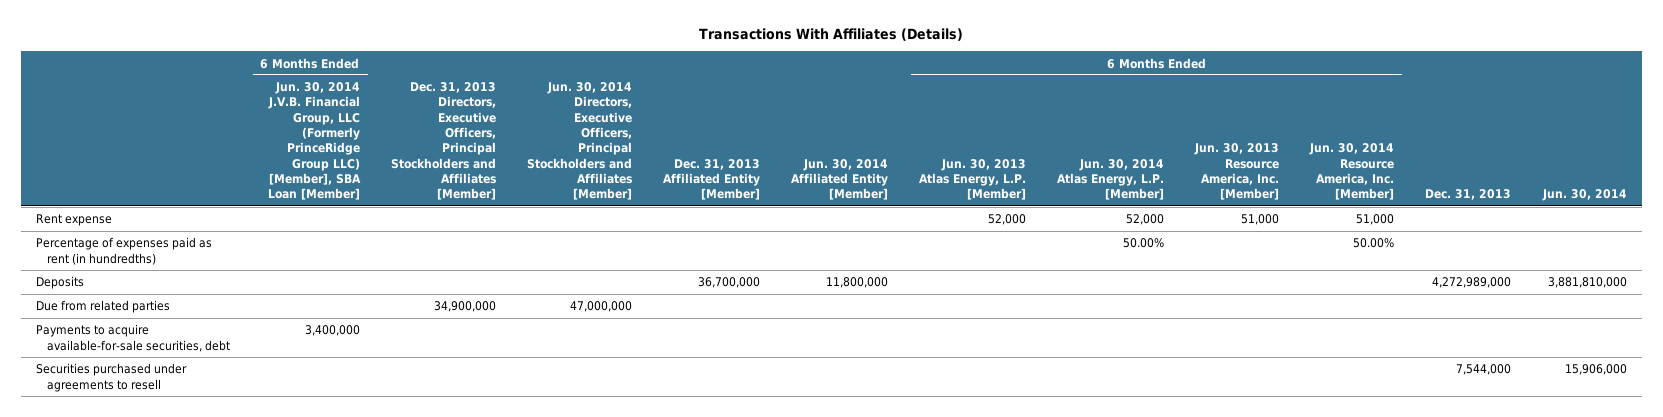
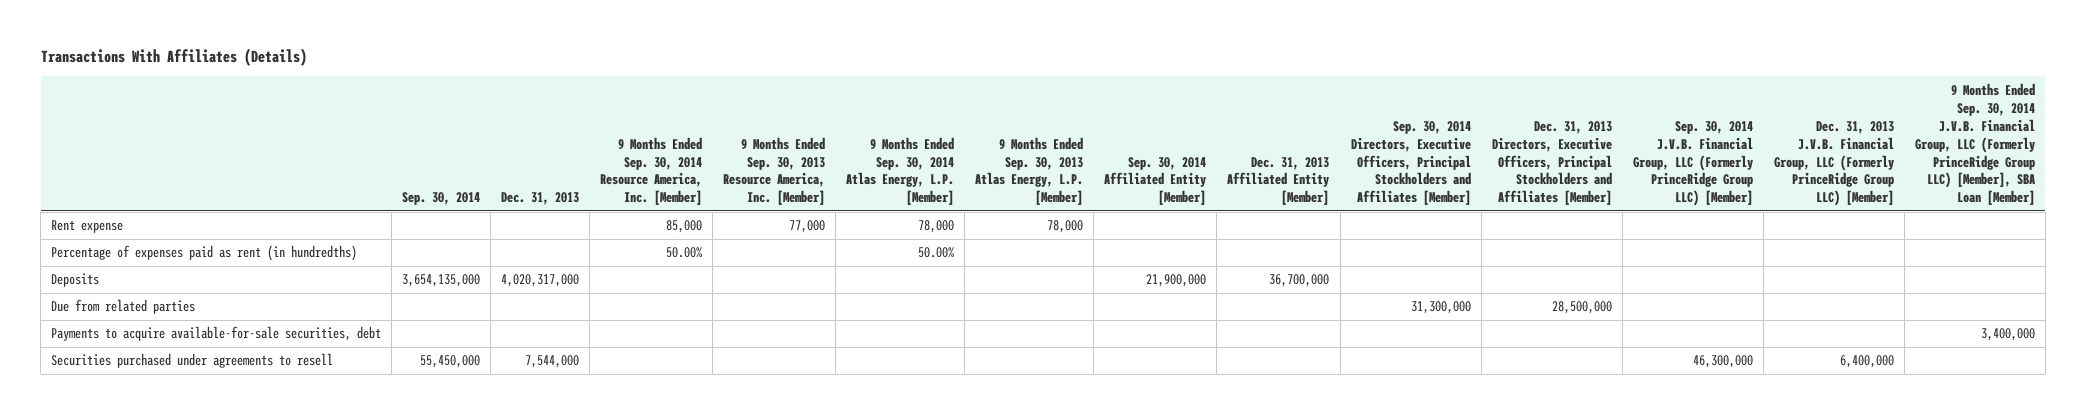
- | 6 Months Ended Jun. 30, 2014 J.V.B. Financial Group, LLC (Formerly PrinceRidge Group LLC) [Member], SBA Loan [Member] | Dec. 31, 2013 Directors, Executive Officers, Principal Stockholders and Affiliates [Member] | Jun. 30, 2014 Directors, Executive Officers, Principal Stockholders and Affiliates [Member] | Dec. 31, 2013 Affiliated Entity [Member] | Jun. 30, 2014 Affiliated Entity [Member] | 6 Months Ended Jun. 30, 2013 Atlas Energy, L.P. [Member] | 6 Months Ended Jun. 30, 2014 Atlas Energy, L.P. [Member] | 6 Months Ended Jun. 30, 2013 Resource America, Inc. [Member] | 6 Months Ended Jun. 30, 2014 Resource America, Inc. [Member] | Dec. 31, 2013 | Jun. 30, 2014
+ | Sep. 30, 2014 | Dec. 31, 2013 | 9 Months Ended Sep. 30, 2014 Resource America, Inc. [Member] | 9 Months Ended Sep. 30, 2013 Resource America, Inc. [Member] | 9 Months Ended Sep. 30, 2014 Atlas Energy, L.P. [Member] | 9 Months Ended Sep. 30, 2013 Atlas Energy, L.P. [Member] | Sep. 30, 2014 Affiliated Entity [Member] | Dec. 31, 2013 Affiliated Entity [Member] | Sep. 30, 2014 Directors, Executive Officers, Principal Stockholders and Affiliates [Member] | Dec. 31, 2013 Directors, Executive Officers, Principal Stockholders and Affiliates [Member] | Sep. 30, 2014 J.V.B. Financial Group, LLC (Formerly PrinceRidge Group LLC) [Member] | Dec. 31, 2013 J.V.B. Financial Group, LLC (Formerly PrinceRidge Group LLC) [Member] | 9 Months Ended Sep. 30, 2014 J.V.B. Financial Group, LLC (Formerly PrinceRidge Group LLC) [Member], SBA Loan [Member]
- Deposits | | | | 36,700,000 | 11,800,000 | | | | | 4,272,989,000 | 3,881,810,000
- Due from related parties | | 34,900,000 | 47,000,000 | | | | | | | |
+ Deposits | 3,654,135,000 | 4,020,317,000 | | | | | 21,900,000 | 36,700,000 | | | | |
+ Due from related parties | | | | | | | | | 31,300,000 | 28,500,000 | | |

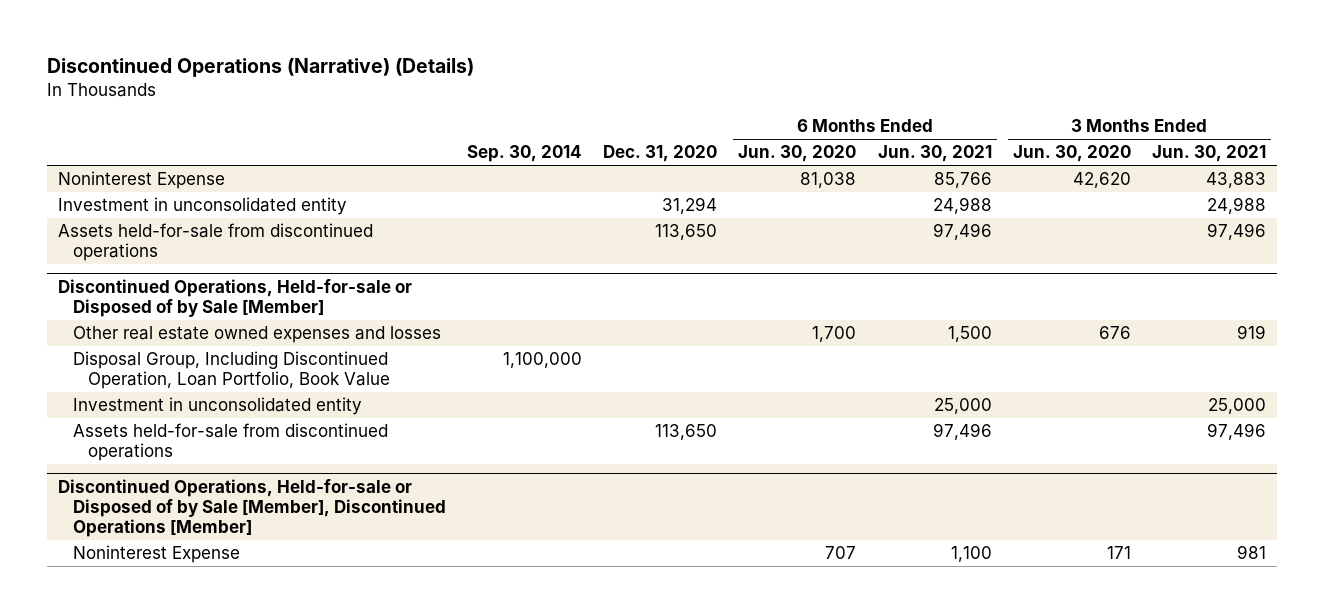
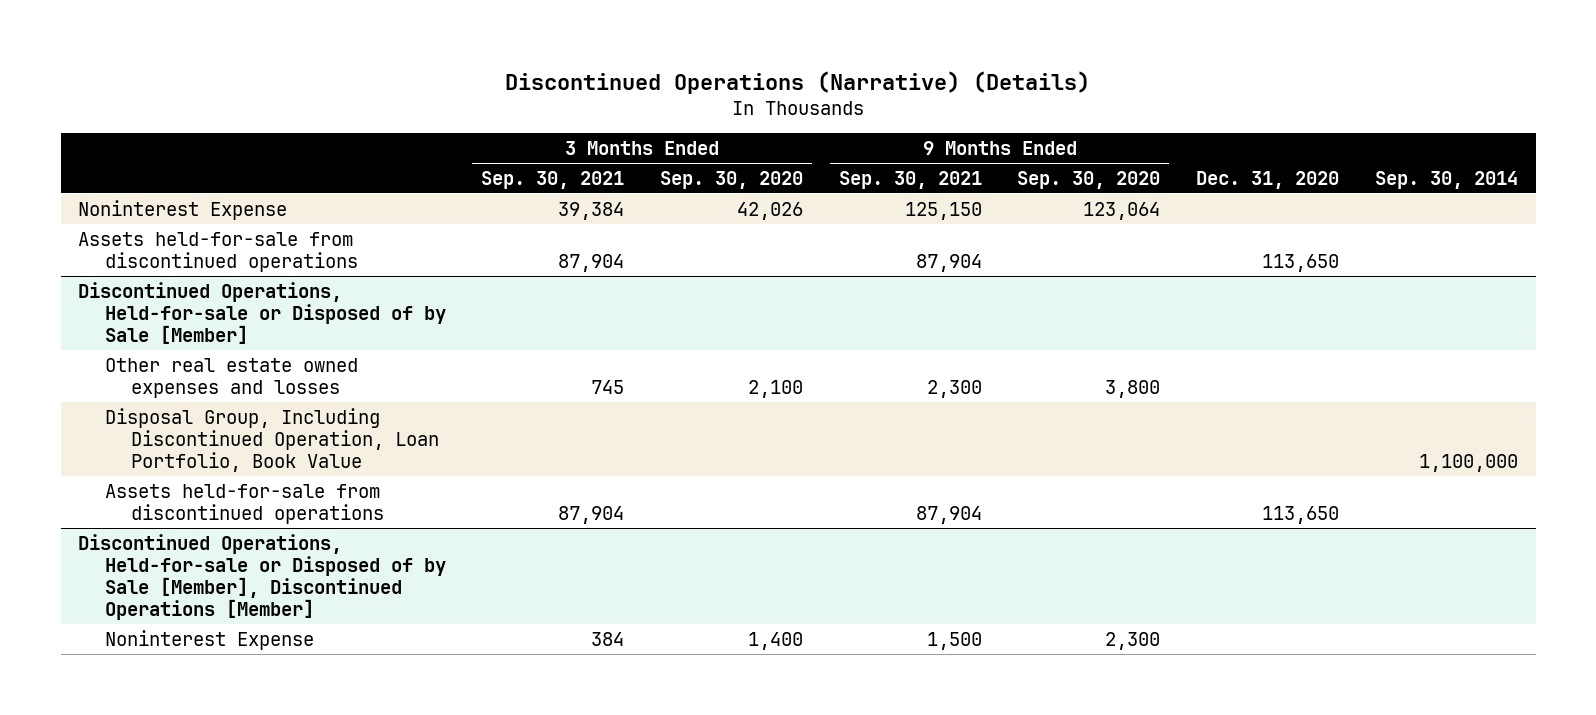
- | Sep. 30, 2014 | Dec. 31, 2020 | 6 Months Ended Jun. 30, 2020 | 6 Months Ended Jun. 30, 2021 | 3 Months Ended Jun. 30, 2020 | 3 Months Ended Jun. 30, 2021
+ | 3 Months Ended Sep. 30, 2021 | 3 Months Ended Sep. 30, 2020 | 9 Months Ended Sep. 30, 2021 | 9 Months Ended Sep. 30, 2020 | Dec. 31, 2020 | Sep. 30, 2014
- Investment in unconsolidated entity | | 31,294 | | 24,988 | | 24,988
@ Discontinued Operations, Held-for-sale or Disposed of by Sale [Member]
- Investment in unconsolidated entity | | | | 25,000 | | 25,000

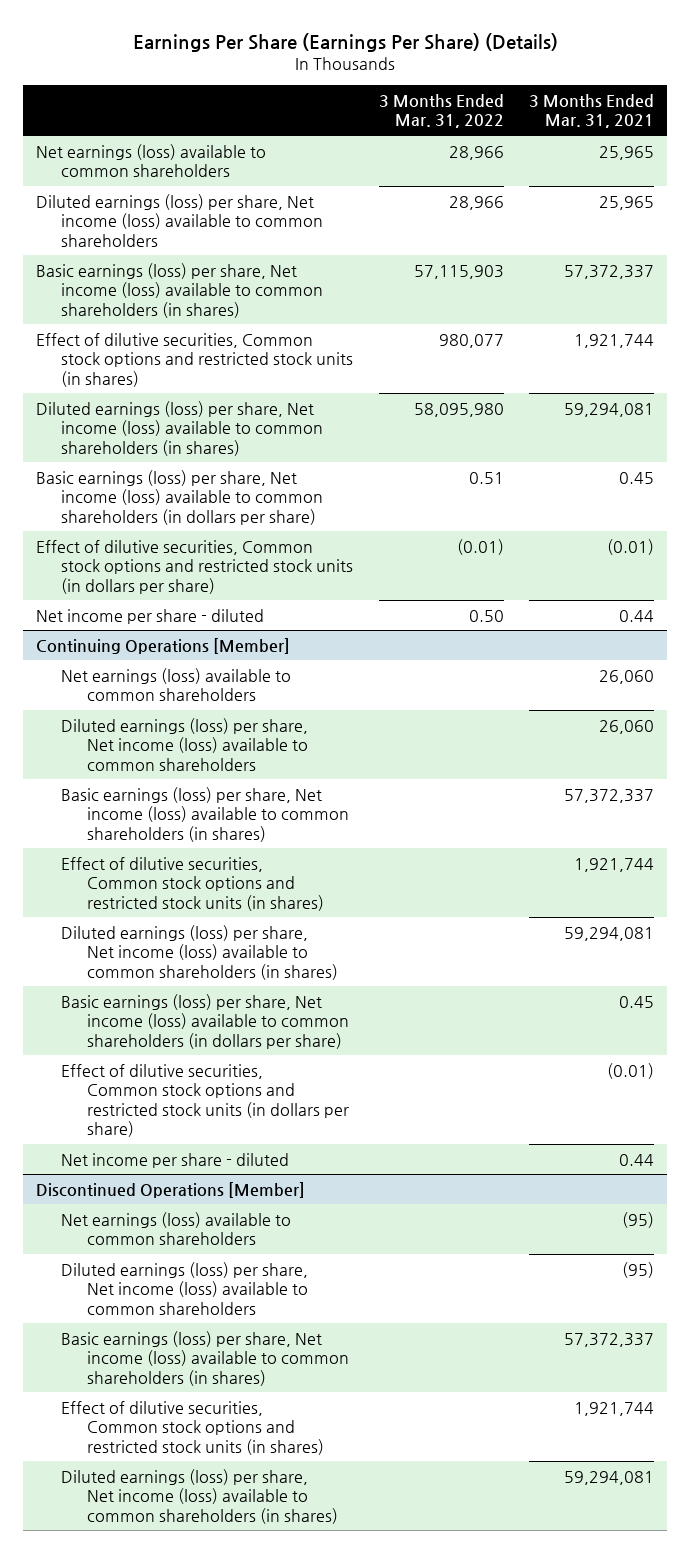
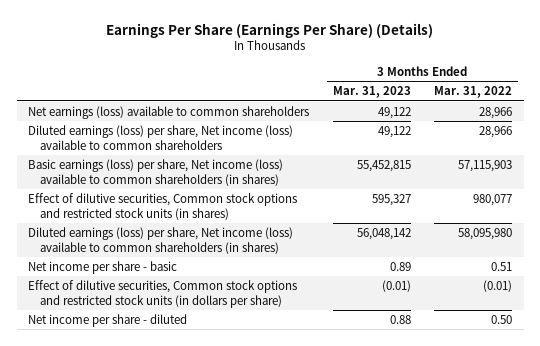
- | 3 Months Ended Mar. 31, 2022 | 3 Months Ended Mar. 31, 2021
+ | 3 Months Ended Mar. 31, 2023 | 3 Months Ended Mar. 31, 2022
- Basic earnings (loss) per share, Net income (loss) available to common shareholders (in dollars per share) | 0.51 | 0.45
+ Net income per share - basic | 0.89 | 0.51
- Continuing Operations [Member]
- Net earnings (loss) available to common shareholders | | 26,060
- Diluted earnings (loss) per share, Net income (loss) available to common shareholders | | 26,060
- Basic earnings (loss) per share, Net income (loss) available to common shareholders (in shares) | | 57,372,337
- Effect of dilutive securities, Common stock options and restricted stock units (in shares) | | 1,921,744
- Diluted earnings (loss) per share, Net income (loss) available to common shareholders (in shares) | | 59,294,081
- Basic earnings (loss) per share, Net income (loss) available to common shareholders (in dollars per share) | | 0.45
- Effect of dilutive securities, Common stock options and restricted stock units (in dollars per share) | | (0.01)
- Net income per share - diluted | | 0.44
- Discontinued Operations [Member]
- Net earnings (loss) available to common shareholders | | (95)
- Diluted earnings (loss) per share, Net income (loss) available to common shareholders | | (95)
- Basic earnings (loss) per share, Net income (loss) available to common shareholders (in shares) | | 57,372,337
- Effect of dilutive securities, Common stock options and restricted stock units (in shares) | | 1,921,744
- Diluted earnings (loss) per share, Net income (loss) available to common shareholders (in shares) | | 59,294,081

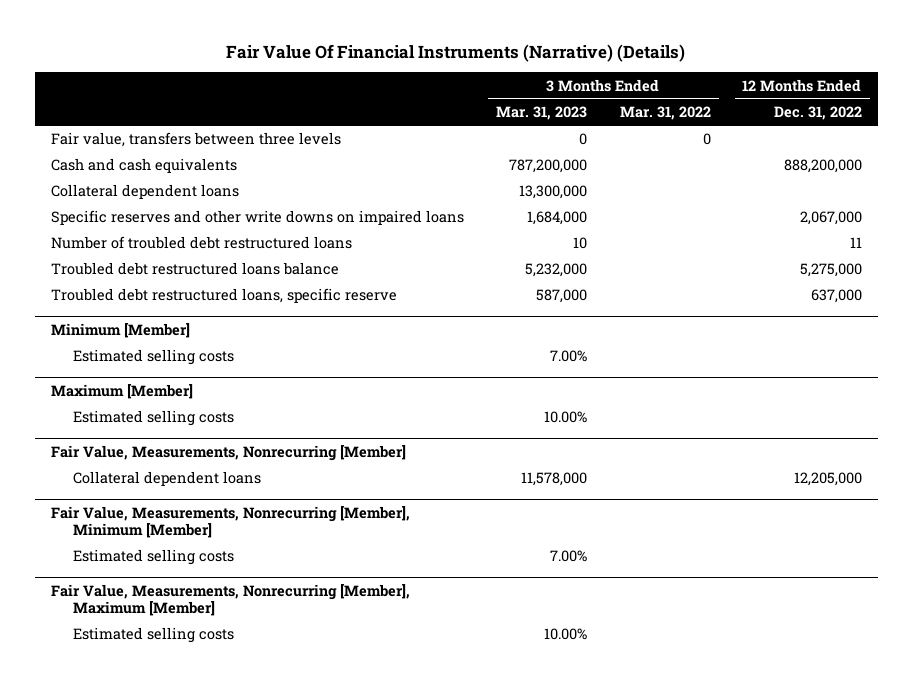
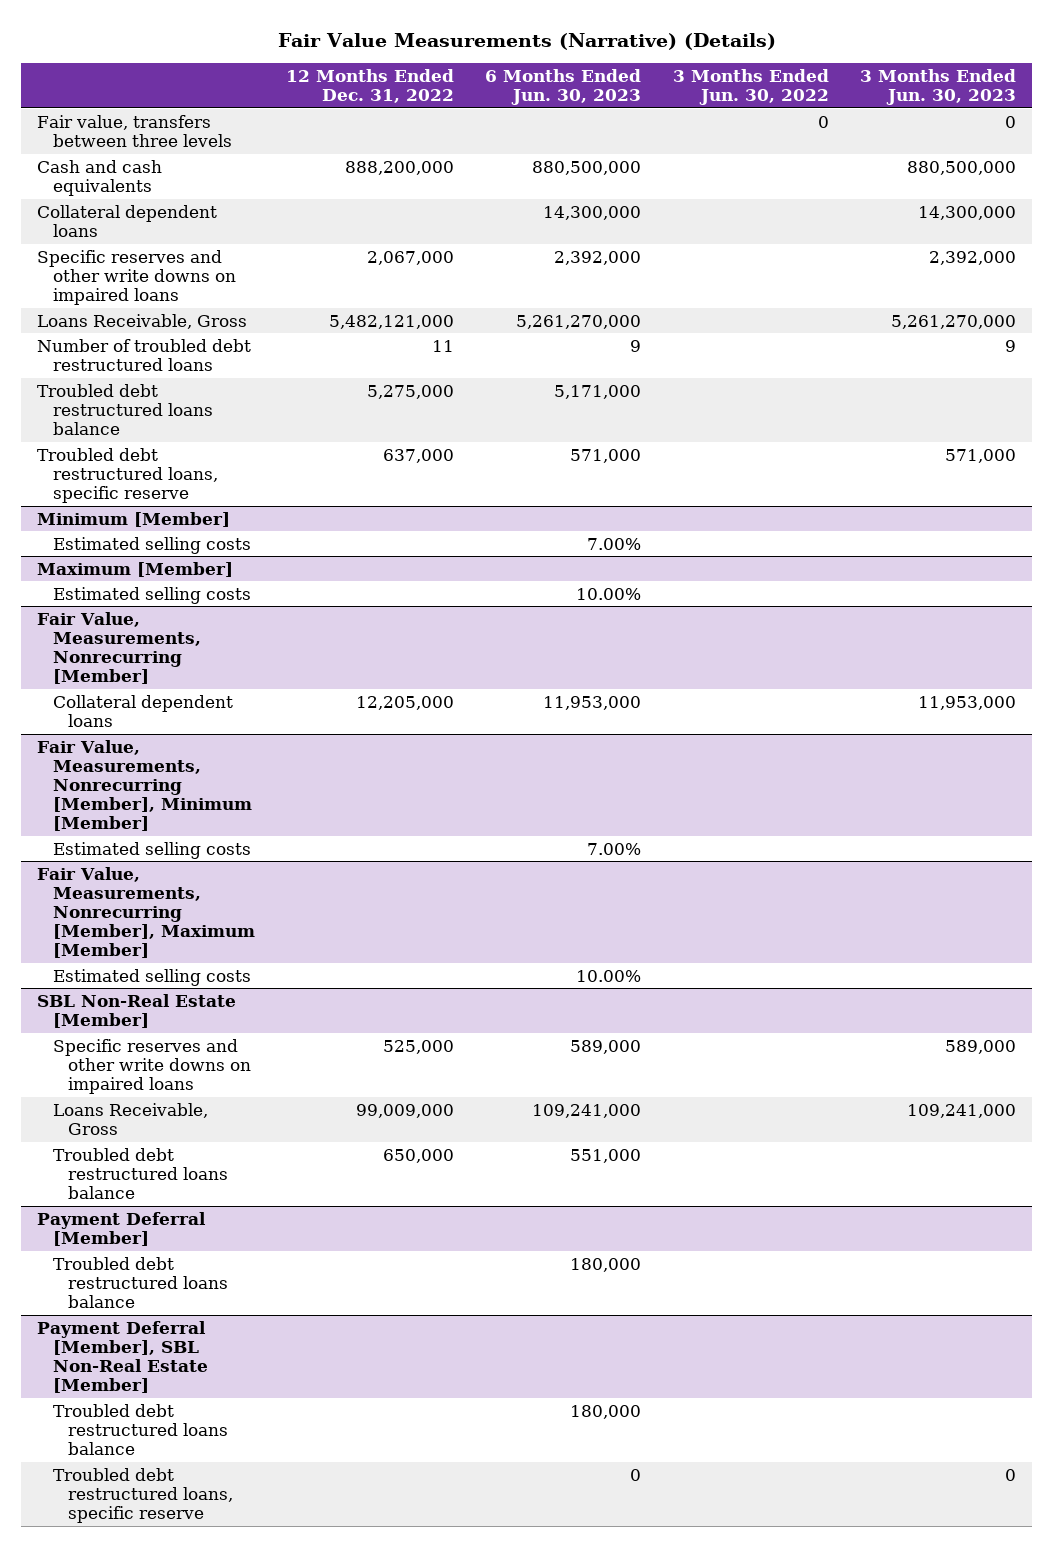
- Fair Value Of Financial Instruments (Narrative) (Details)
+ Fair Value Measurements (Narrative) (Details)
- | 3 Months Ended Mar. 31, 2023 | 3 Months Ended Mar. 31, 2022 | 12 Months Ended Dec. 31, 2022
+ | 12 Months Ended Dec. 31, 2022 | 6 Months Ended Jun. 30, 2023 | 3 Months Ended Jun. 30, 2022 | 3 Months Ended Jun. 30, 2023
+ Loans Receivable, Gross | 5,482,121,000 | 5,261,270,000 | | 5,261,270,000
+ SBL Non-Real Estate [Member]
+ Specific reserves and other write downs on impaired loans | 525,000 | 589,000 | | 589,000
+ Loans Receivable, Gross | 99,009,000 | 109,241,000 | | 109,241,000
+ Troubled debt restructured loans balance | 650,000 | 551,000 | |
+ Payment Deferral [Member]
+ Troubled debt restructured loans balance | | 180,000 | |
+ Payment Deferral [Member], SBL Non-Real Estate [Member]
+ Troubled debt restructured loans balance | | 180,000 | |
+ Troubled debt restructured loans, specific reserve | | 0 | | 0

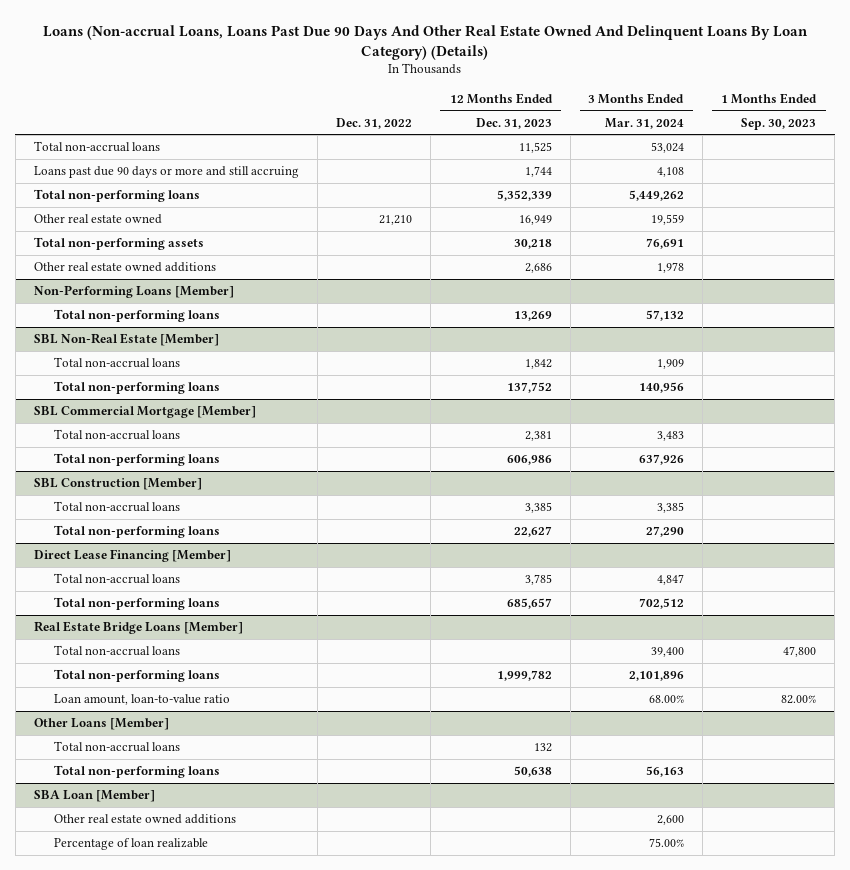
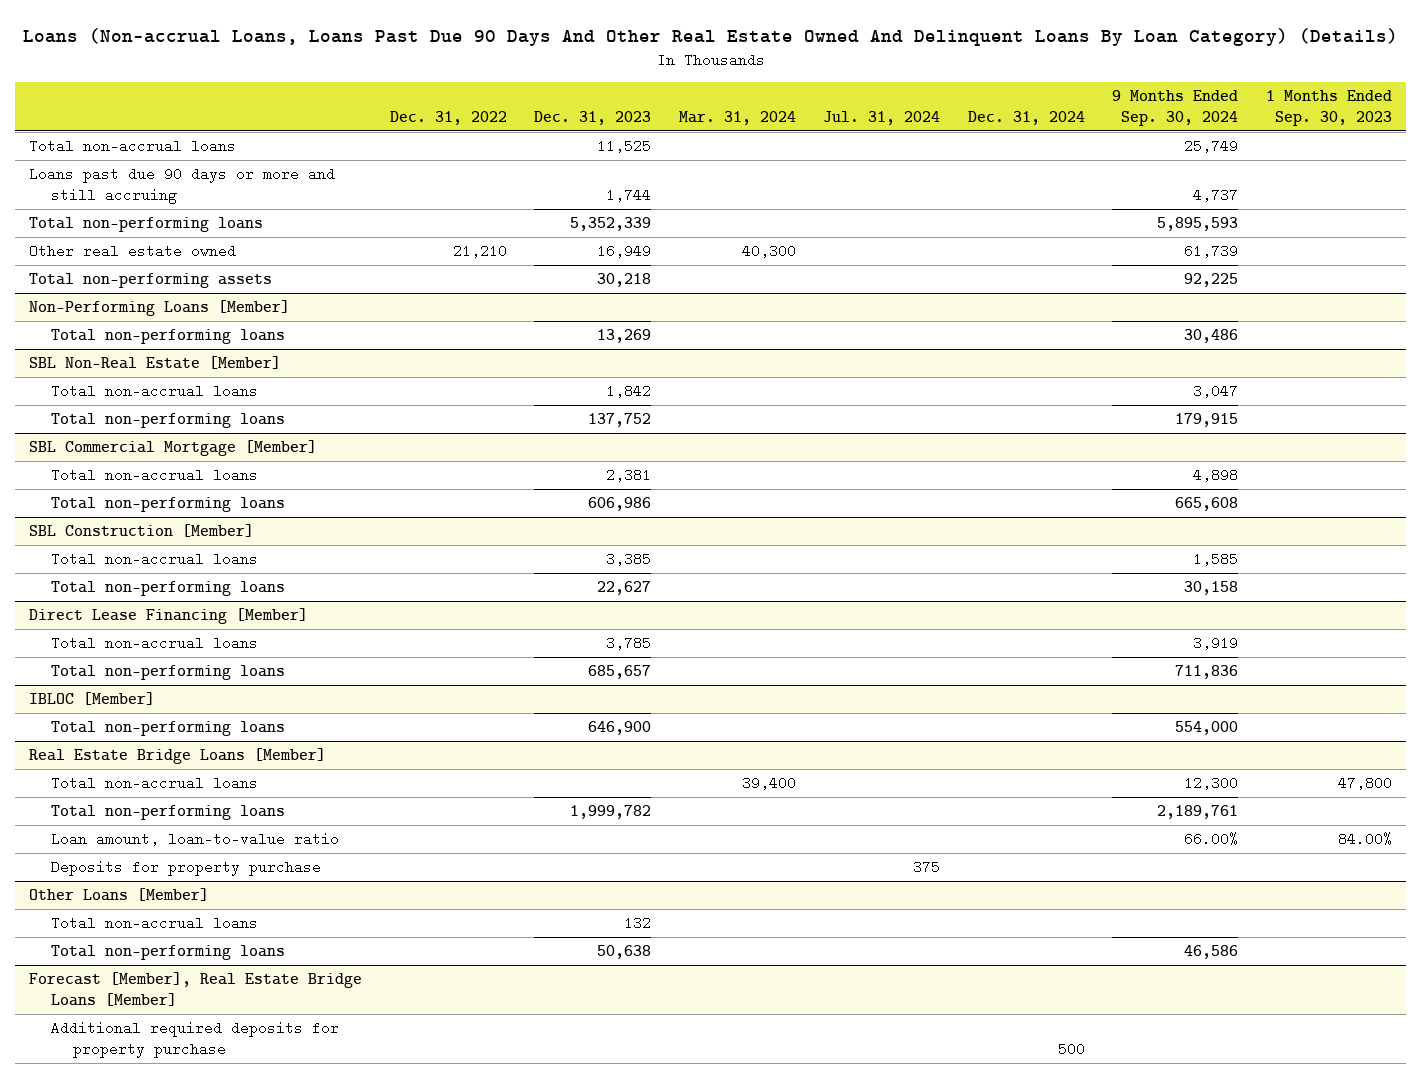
- | Dec. 31, 2022 | 12 Months Ended Dec. 31, 2023 | 3 Months Ended Mar. 31, 2024 | 1 Months Ended Sep. 30, 2023
+ | Dec. 31, 2022 | Dec. 31, 2023 | Mar. 31, 2024 | Jul. 31, 2024 | Dec. 31, 2024 | 9 Months Ended Sep. 30, 2024 | 1 Months Ended Sep. 30, 2023
- Other real estate owned additions | | 2,686 | 1,978 |
+ IBLOC [Member]
+ Total non-performing loans | | 646,900 | | | | 554,000 |
@ Real Estate Bridge Loans [Member]
- Loan amount, loan-to-value ratio | | | 68.00% | 82.00%
+ Loan amount, loan-to-value ratio | | | | | | 66.00% | 84.00%
+ Deposits for property purchase | | | | 375 | | |
- SBA Loan [Member]
- Other real estate owned additions | | | 2,600 |
- Percentage of loan realizable | | | 75.00% |
+ Forecast [Member], Real Estate Bridge Loans [Member]
+ Additional required deposits for property purchase | | | | | 500 | |

